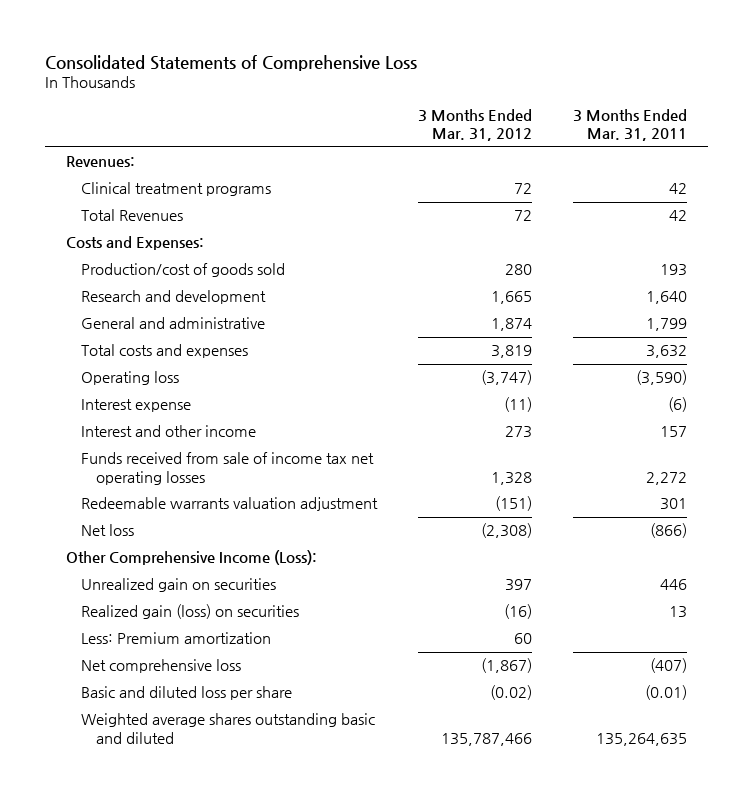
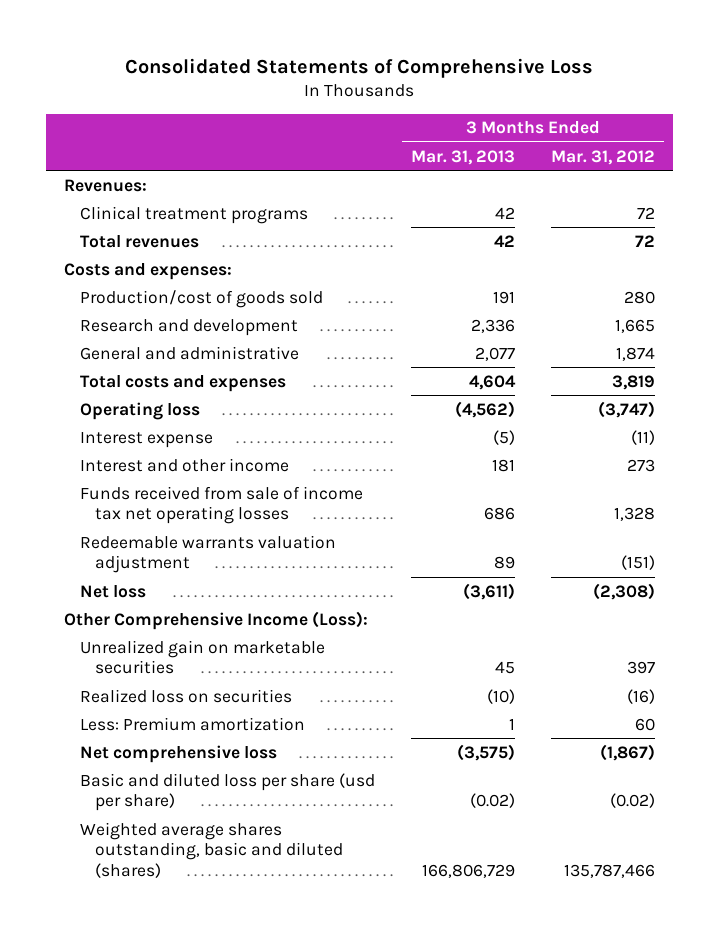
- | 3 Months Ended Mar. 31, 2012 | 3 Months Ended Mar. 31, 2011
+ | 3 Months Ended Mar. 31, 2013 | 3 Months Ended Mar. 31, 2012
- Total Revenues | 72 | 42
- Costs and Expenses:
+ Total revenues | 42 | 72
+ Costs and expenses:
- Unrealized gain on securities | 397 | 446
- Realized gain (loss) on securities | (16) | 13
+ Unrealized gain on marketable securities | 45 | 397
+ Realized loss on securities | (10) | (16)
- Basic and diluted loss per share | (0.02) | (0.01)
- Weighted average shares outstanding basic and diluted | 135,787,466 | 135,264,635
+ Basic and diluted loss per share (usd per share) | (0.02) | (0.02)
+ Weighted average shares outstanding, basic and diluted (shares) | 166,806,729 | 135,787,466

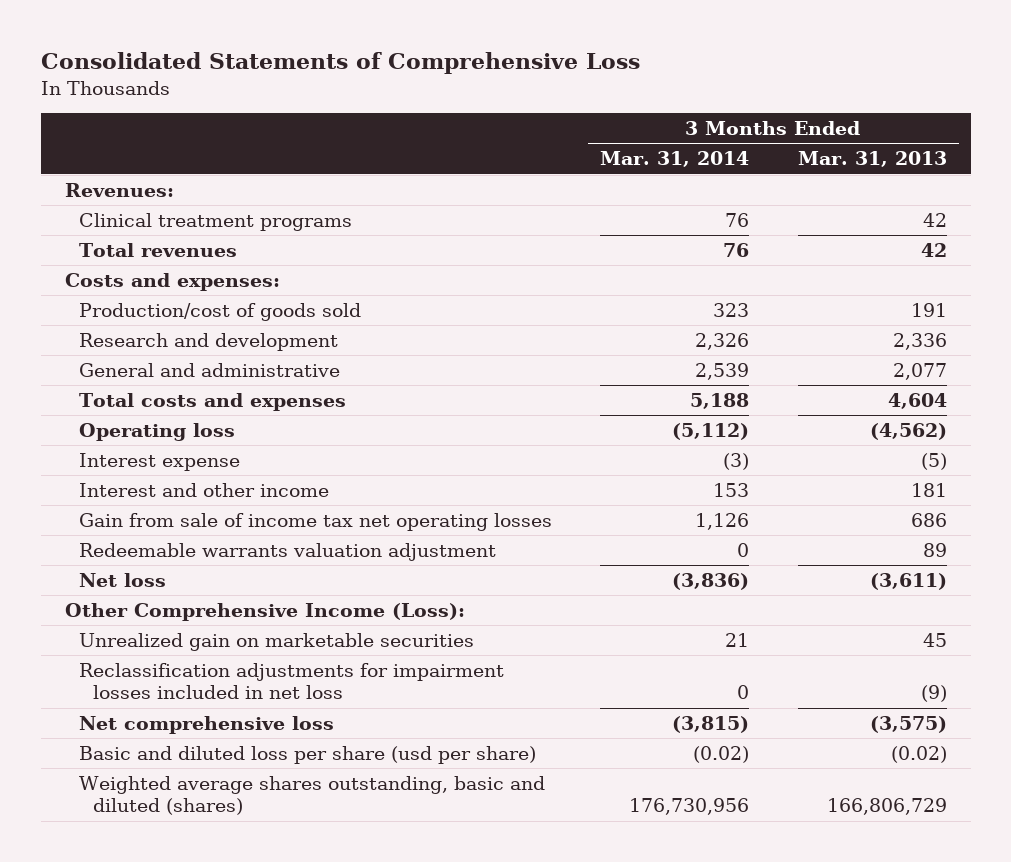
- | 3 Months Ended Mar. 31, 2013 | 3 Months Ended Mar. 31, 2012
+ | 3 Months Ended Mar. 31, 2014 | 3 Months Ended Mar. 31, 2013
- Funds received from sale of income tax net operating losses | 686 | 1,328
+ Gain from sale of income tax net operating losses | 1,126 | 686
- Realized loss on securities | (10) | (16)
- Less: Premium amortization | 1 | 60
+ Reclassification adjustments for impairment losses included in net loss | 0 | (9)

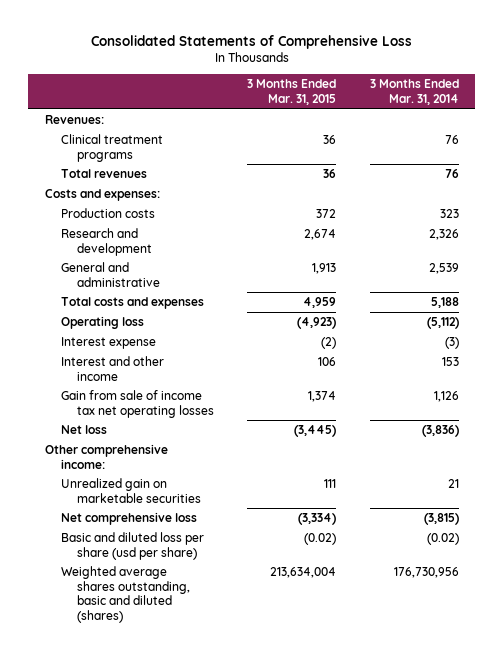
- | 3 Months Ended Mar. 31, 2014 | 3 Months Ended Mar. 31, 2013
+ | 3 Months Ended Mar. 31, 2015 | 3 Months Ended Mar. 31, 2014
- Production/cost of goods sold | 323 | 191
+ Production costs | 372 | 323
- Redeemable warrants valuation adjustment | 0 | 89
- Other Comprehensive Income (Loss):
+ Other comprehensive income:
- Reclassification adjustments for impairment losses included in net loss | 0 | (9)

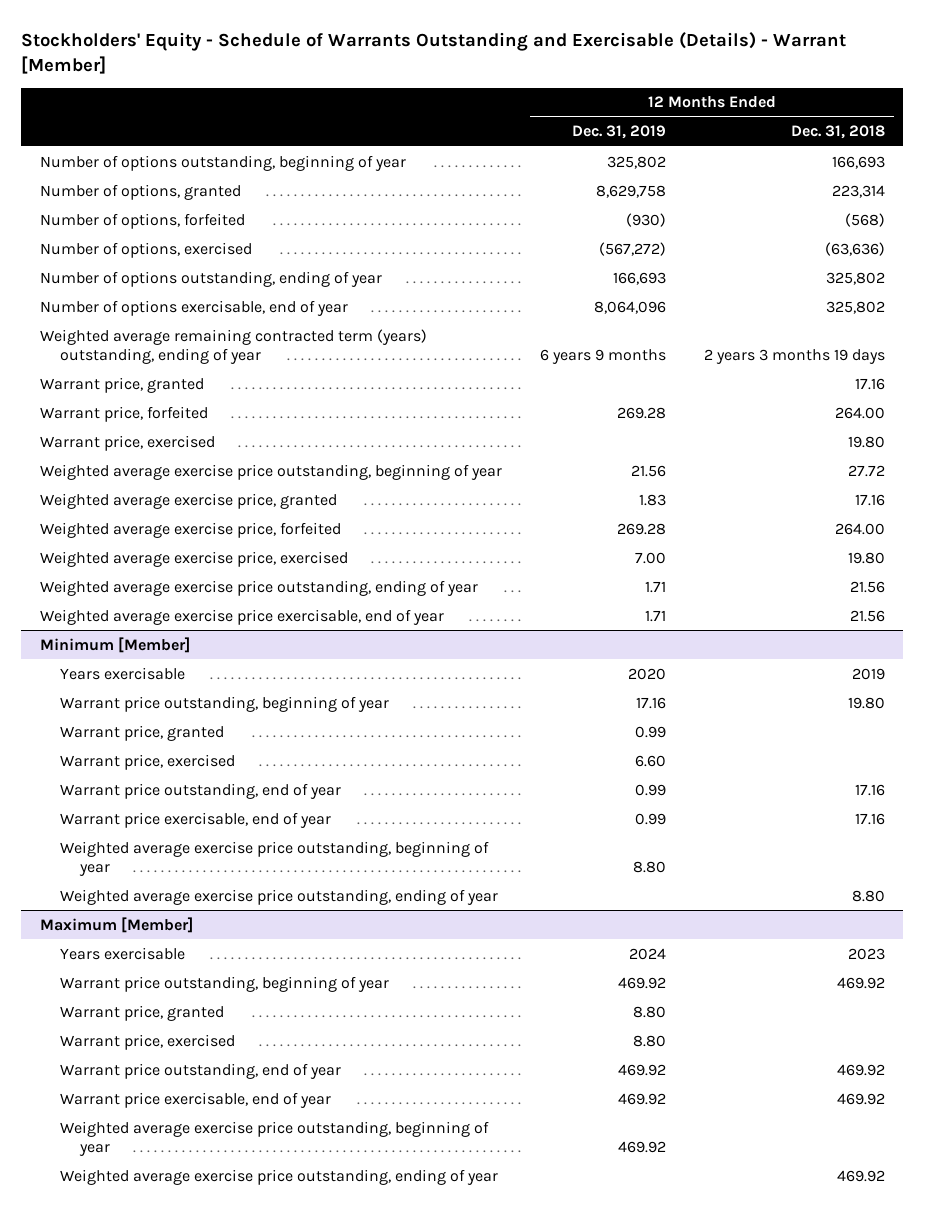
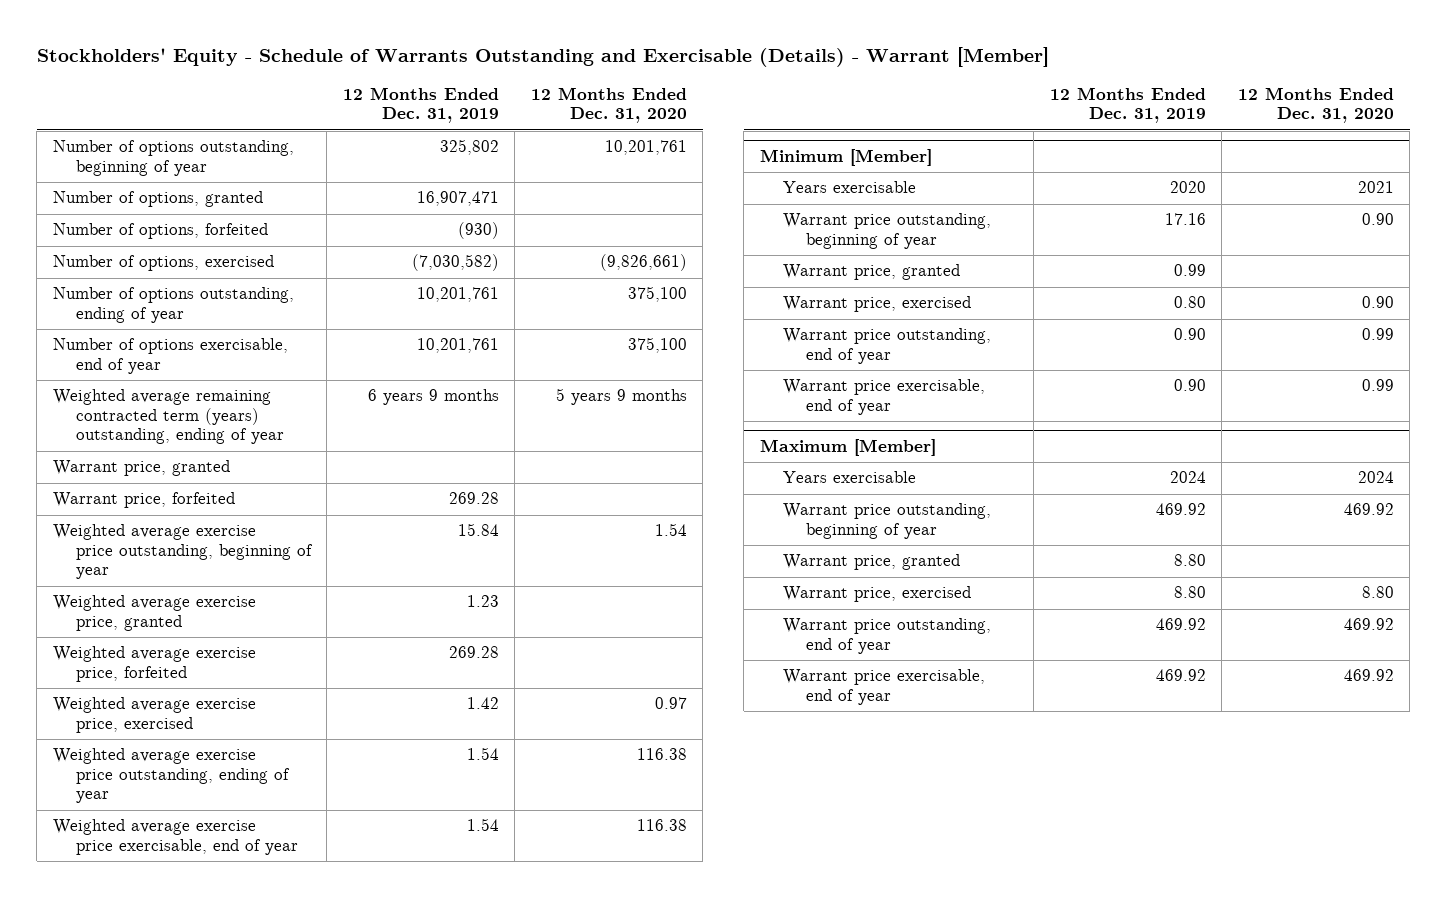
- | 12 Months Ended Dec. 31, 2019 | 12 Months Ended Dec. 31, 2018
+ | 12 Months Ended Dec. 31, 2019 | 12 Months Ended Dec. 31, 2020
- Number of options, granted | 8,629,758 | 223,314
+ Number of options, granted | 16,907,471 |
- Number of options, exercised | (567,272) | (63,636)
- Number of options outstanding, ending of year | 166,693 | 325,802
- Number of options exercisable, end of year | 8,064,096 | 325,802
+ Number of options, exercised | (7,030,582) | (9,826,661)
+ Number of options outstanding, ending of year | 10,201,761 | 375,100
+ Number of options exercisable, end of year | 10,201,761 | 375,100
- Warrant price, exercised | | 19.80
- Weighted average exercise price outstanding, beginning of year | 21.56 | 27.72
- Weighted average exercise price, granted | 1.83 | 17.16
+ Weighted average exercise price outstanding, beginning of year | 15.84 | 1.54
+ Weighted average exercise price, granted | 1.23 |
- Weighted average exercise price, exercised | 7.00 | 19.80
- Weighted average exercise price outstanding, ending of year | 1.71 | 21.56
- Weighted average exercise price exercisable, end of year | 1.71 | 21.56
+ Weighted average exercise price, exercised | 1.42 | 0.97
+ Weighted average exercise price outstanding, ending of year | 1.54 | 116.38
+ Weighted average exercise price exercisable, end of year | 1.54 | 116.38
@ Minimum [Member]
- Warrant price, exercised | 6.60 |
- Warrant price outstanding, end of year | 0.99 | 17.16
- Warrant price exercisable, end of year | 0.99 | 17.16
- Weighted average exercise price outstanding, beginning of year | 8.80 |
- Weighted average exercise price outstanding, ending of year | | 8.80
+ Warrant price, exercised | 0.80 | 0.90
+ Warrant price outstanding, end of year | 0.90 | 0.99
+ Warrant price exercisable, end of year | 0.90 | 0.99
@ Maximum [Member]
- Weighted average exercise price outstanding, beginning of year | 469.92 |
- Weighted average exercise price outstanding, ending of year | | 469.92

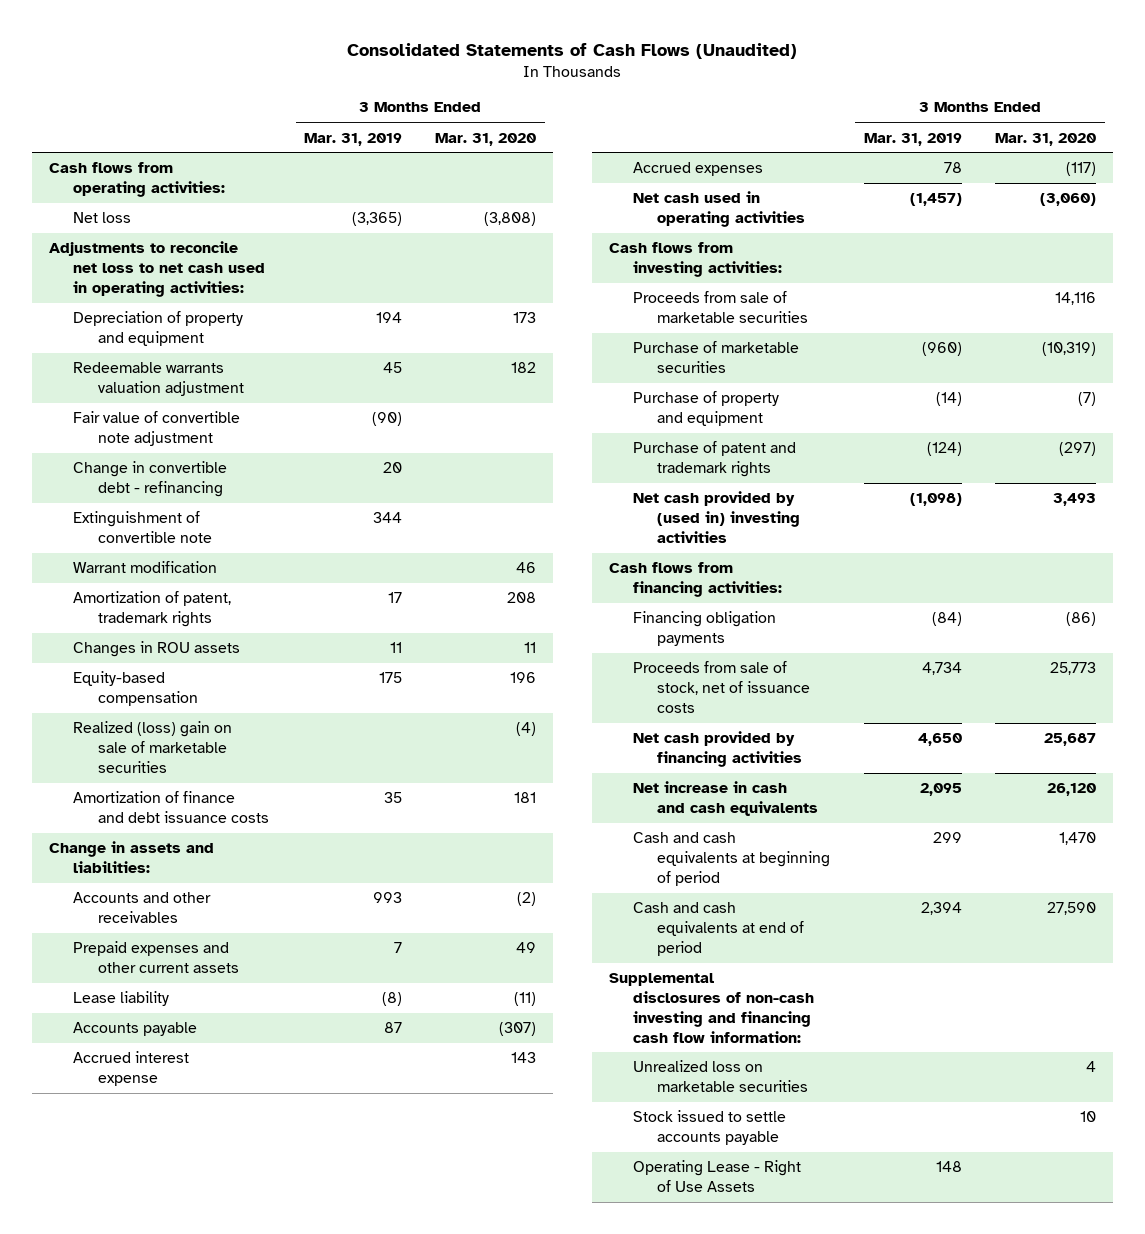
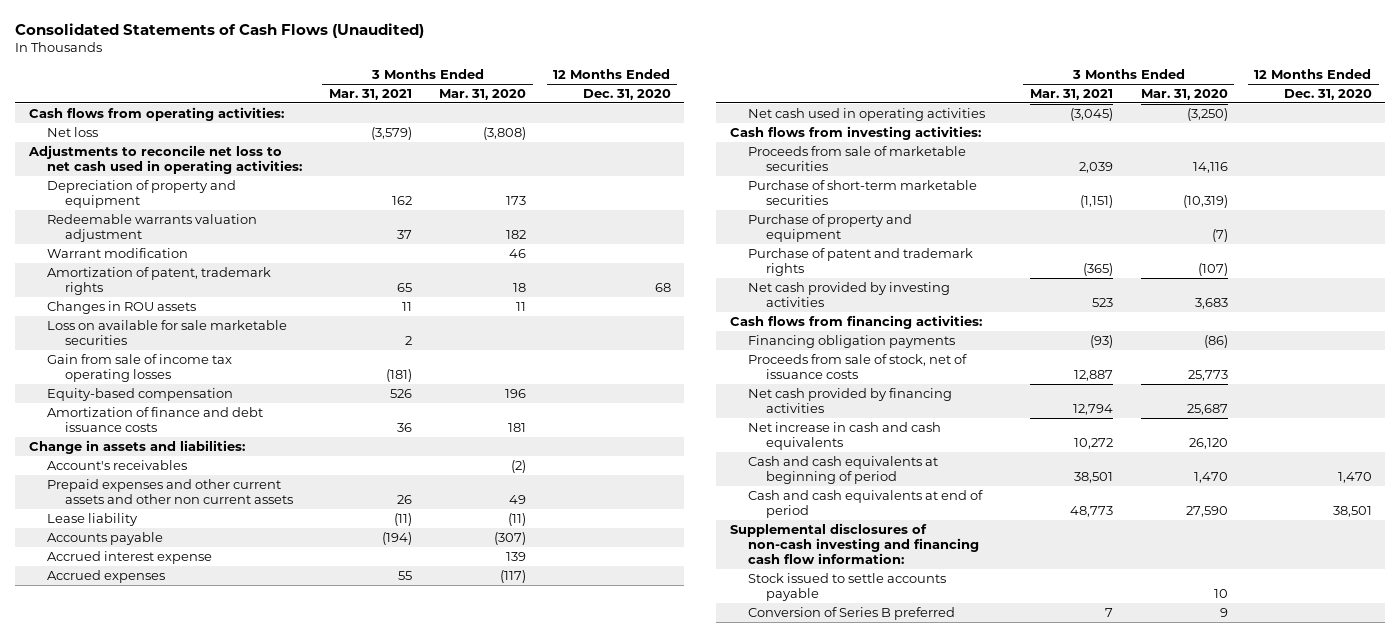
- | 3 Months Ended Mar. 31, 2019 | 3 Months Ended Mar. 31, 2020
+ | 3 Months Ended Mar. 31, 2021 | 3 Months Ended Mar. 31, 2020 | 12 Months Ended Dec. 31, 2020
- Fair value of convertible note adjustment | (90) |
- Change in convertible debt - refinancing | 20 |
- Extinguishment of convertible note | 344 |
- Amortization of patent, trademark rights | 17 | 208
+ Amortization of patent, trademark rights | 65 | 18 | 68
+ Loss on available for sale marketable securities | 2 | |
+ Gain from sale of income tax operating losses | (181) | |
- Realized (loss) gain on sale of marketable securities | | (4)
- Accounts and other receivables | 993 | (2)
- Prepaid expenses and other current assets | 7 | 49
+ Account's receivables | | (2) |
+ Prepaid expenses and other current assets and other non current assets | 26 | 49 |
- Accrued interest expense | | 143
+ Accrued interest expense | | 139 |
- Net cash used in operating activities | (1,457) | (3,060)
+ Net cash used in operating activities | (3,045) | (3,250) |
- Purchase of marketable securities | (960) | (10,319)
+ Purchase of short-term marketable securities | (1,151) | (10,319) |
- Purchase of patent and trademark rights | (124) | (297)
- Net cash provided by (used in) investing activities | (1,098) | 3,493
+ Purchase of patent and trademark rights | (365) | (107) |
+ Net cash provided by investing activities | 523 | 3,683 |
- Unrealized loss on marketable securities | | 4
- Operating Lease - Right of Use Assets | 148 |
+ Conversion of Series B preferred | 7 | 9 |

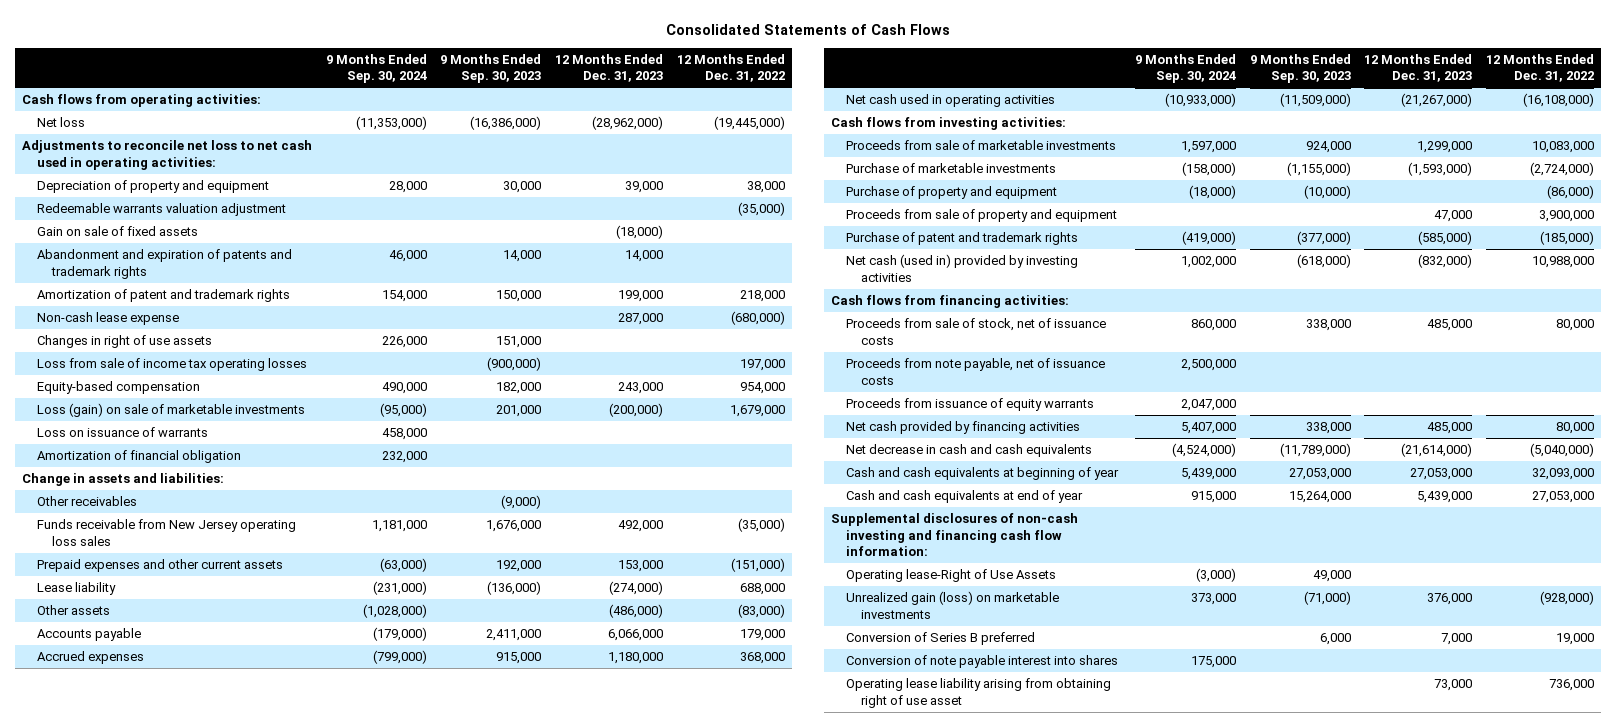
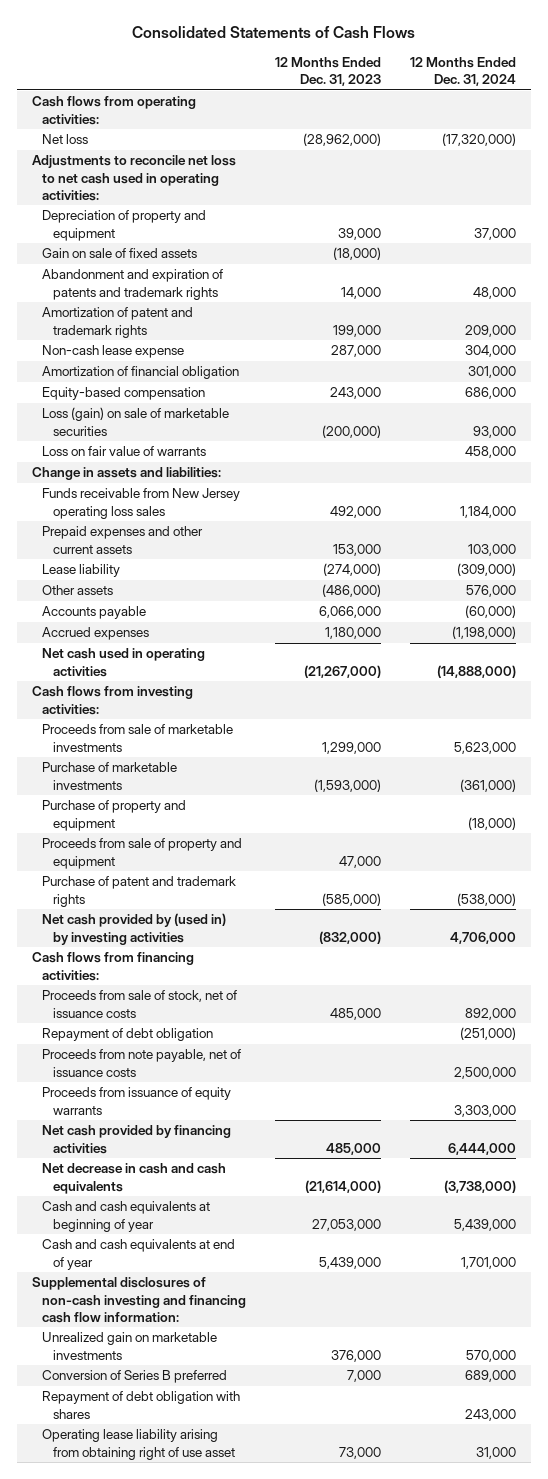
- | 9 Months Ended Sep. 30, 2024 | 9 Months Ended Sep. 30, 2023 | 12 Months Ended Dec. 31, 2023 | 12 Months Ended Dec. 31, 2022
+ | 12 Months Ended Dec. 31, 2023 | 12 Months Ended Dec. 31, 2024
- Redeemable warrants valuation adjustment | | | | (35,000)
- Changes in right of use assets | 226,000 | 151,000 | |
- Loss from sale of income tax operating losses | | (900,000) | | 197,000
- Loss (gain) on sale of marketable investments | (95,000) | 201,000 | (200,000) | 1,679,000
- Loss on issuance of warrants | 458,000 | | |
moved down: Equity-based compensation | 243,000 | 686,000
+ Loss (gain) on sale of marketable securities | (200,000) | 93,000
+ Loss on fair value of warrants | | 458,000
- Other receivables | | (9,000) | |
- Net cash (used in) provided by investing activities | 1,002,000 | (618,000) | (832,000) | 10,988,000
+ Net cash provided by (used in) by investing activities | (832,000) | 4,706,000
+ Repayment of debt obligation | | (251,000)
- Operating lease-Right of Use Assets | (3,000) | 49,000 | |
- Unrealized gain (loss) on marketable investments | 373,000 | (71,000) | 376,000 | (928,000)
+ Unrealized gain on marketable investments | 376,000 | 570,000
- Conversion of note payable interest into shares | 175,000 | | |
+ Repayment of debt obligation with shares | | 243,000

